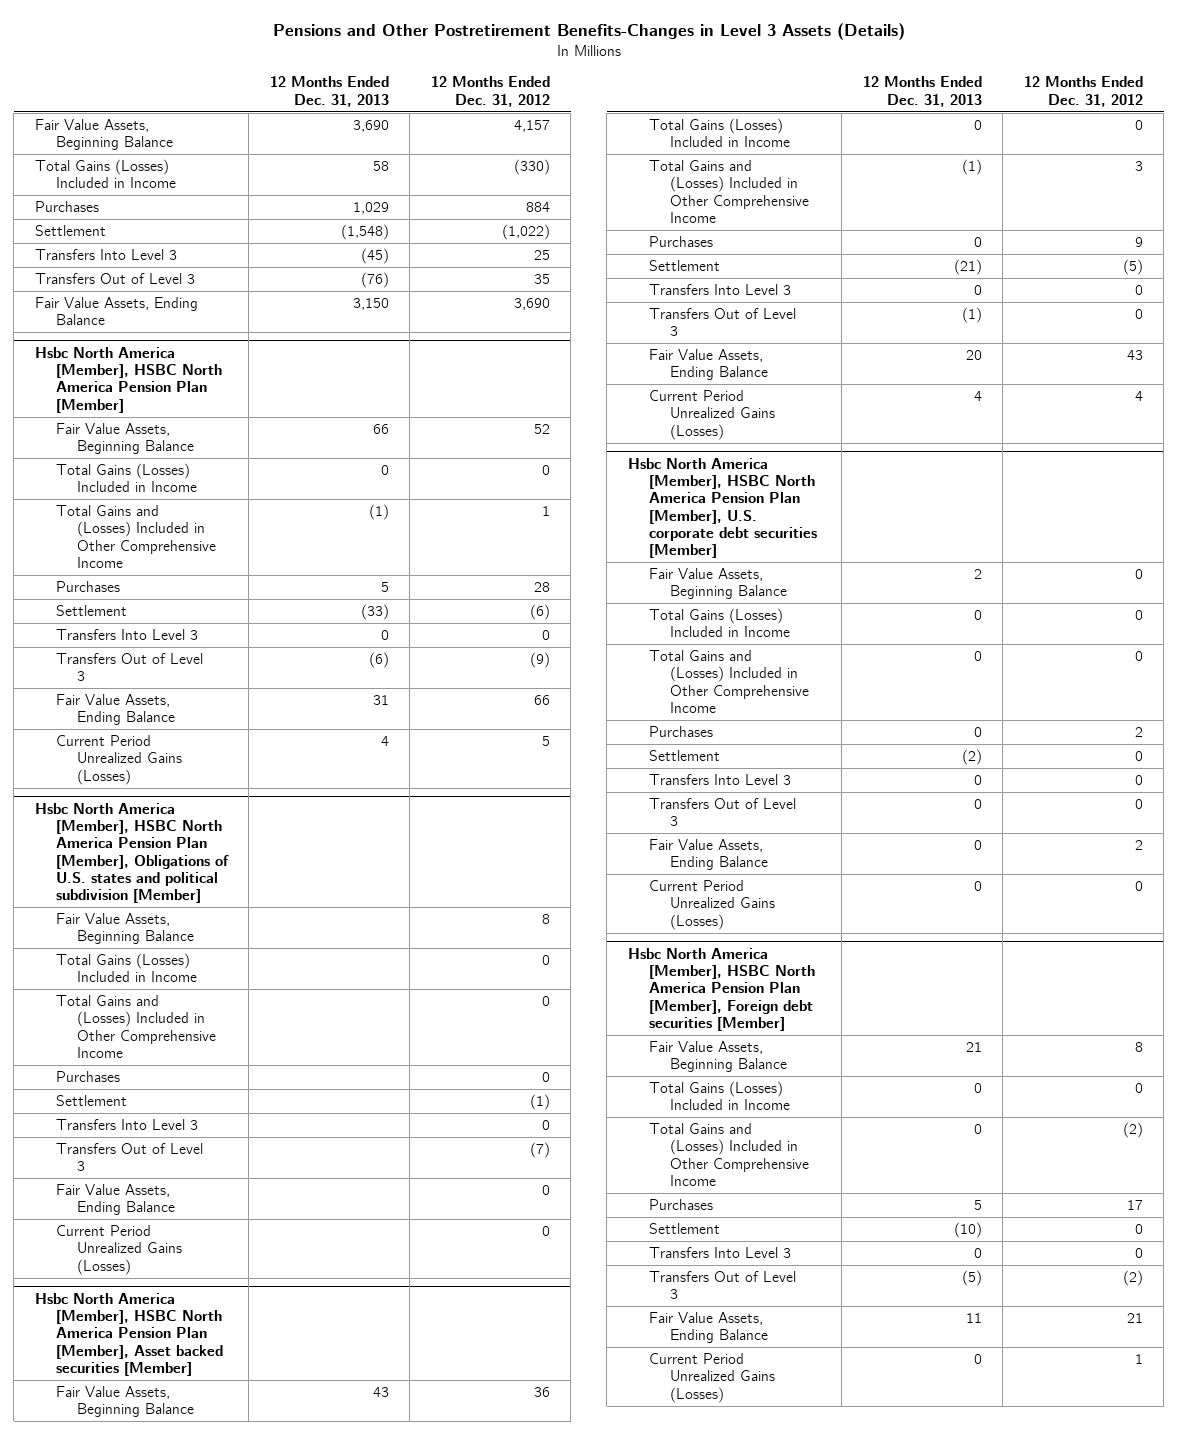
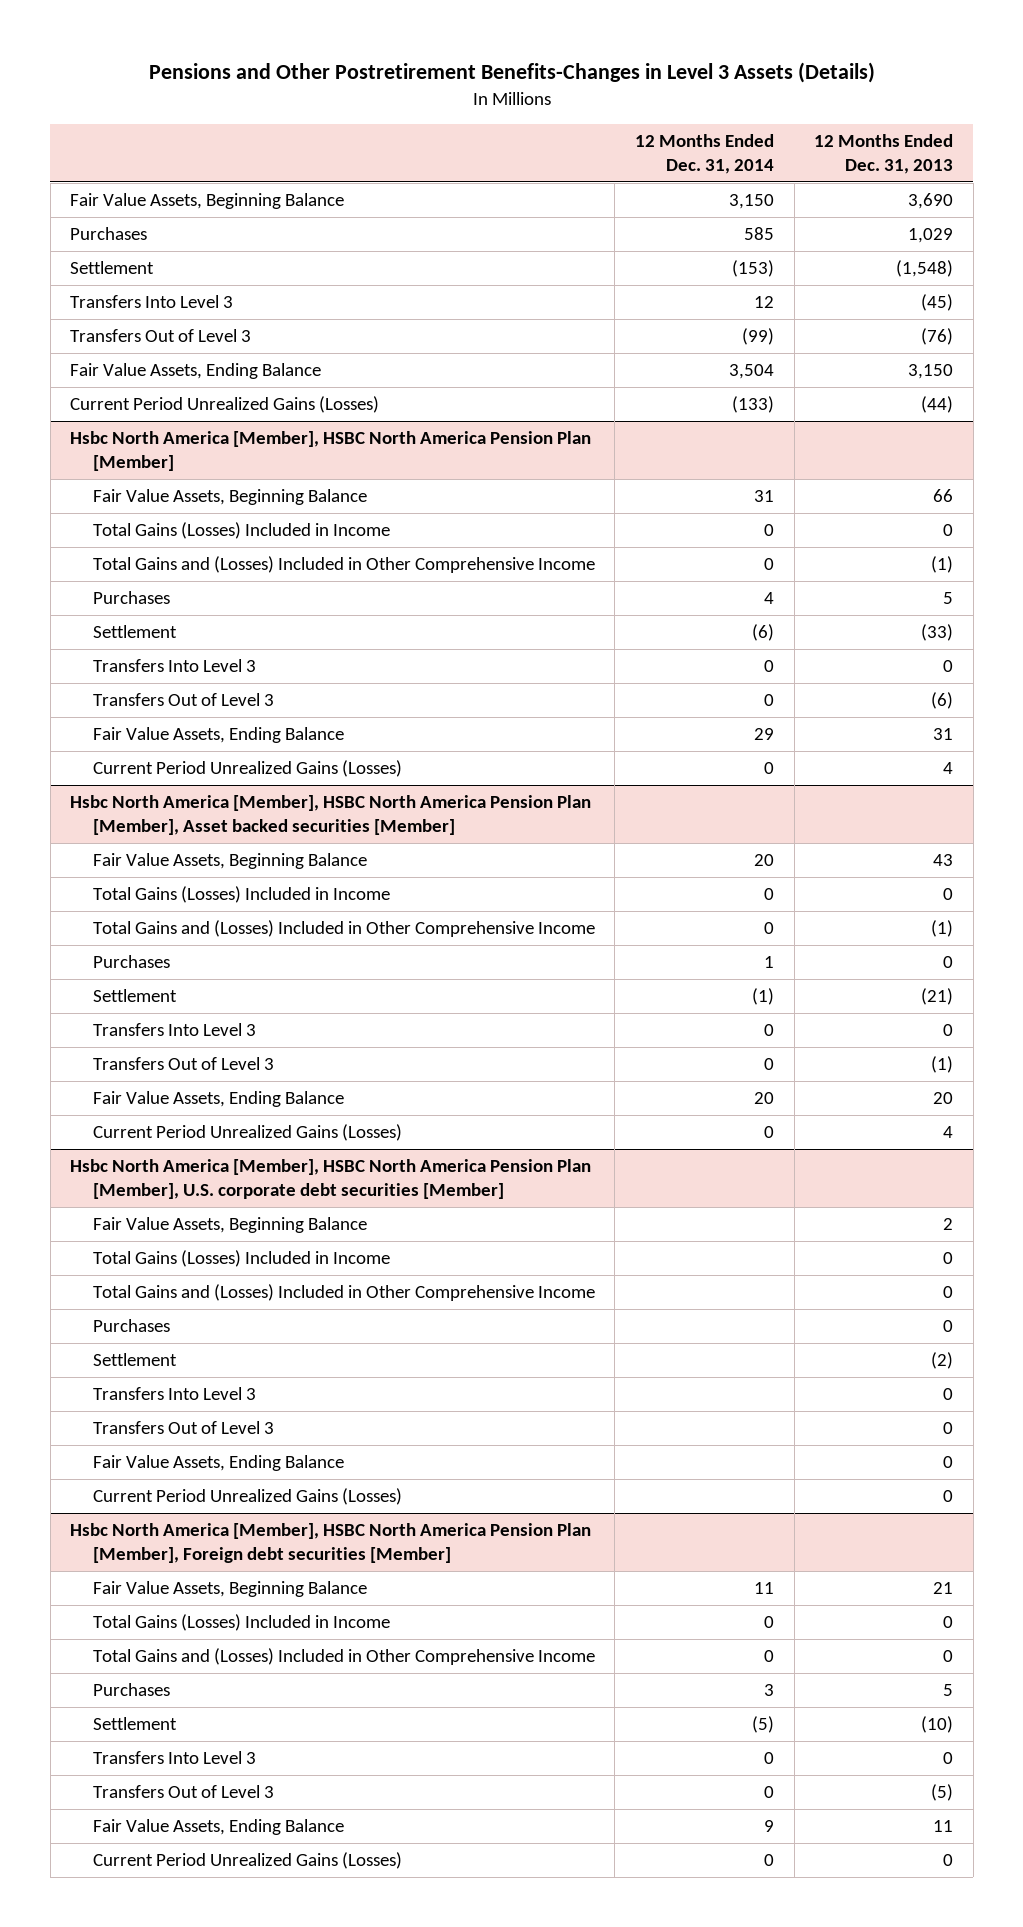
- | 12 Months Ended Dec. 31, 2013 | 12 Months Ended Dec. 31, 2012
+ | 12 Months Ended Dec. 31, 2014 | 12 Months Ended Dec. 31, 2013
- Total Gains (Losses) Included in Income | 58 | (330)
+ Current Period Unrealized Gains (Losses) | (133) | (44)
- Hsbc North America [Member], HSBC North America Pension Plan [Member], Obligations of U.S. states and political subdivision [Member]
- Fair Value Assets, Beginning Balance | | 8
- Total Gains (Losses) Included in Income | | 0
- Total Gains and (Losses) Included in Other Comprehensive Income | | 0
- Purchases | | 0
- Settlement | | (1)
- Transfers Into Level 3 | | 0
- Transfers Out of Level 3 | | (7)
- Fair Value Assets, Ending Balance | | 0
- Current Period Unrealized Gains (Losses) | | 0

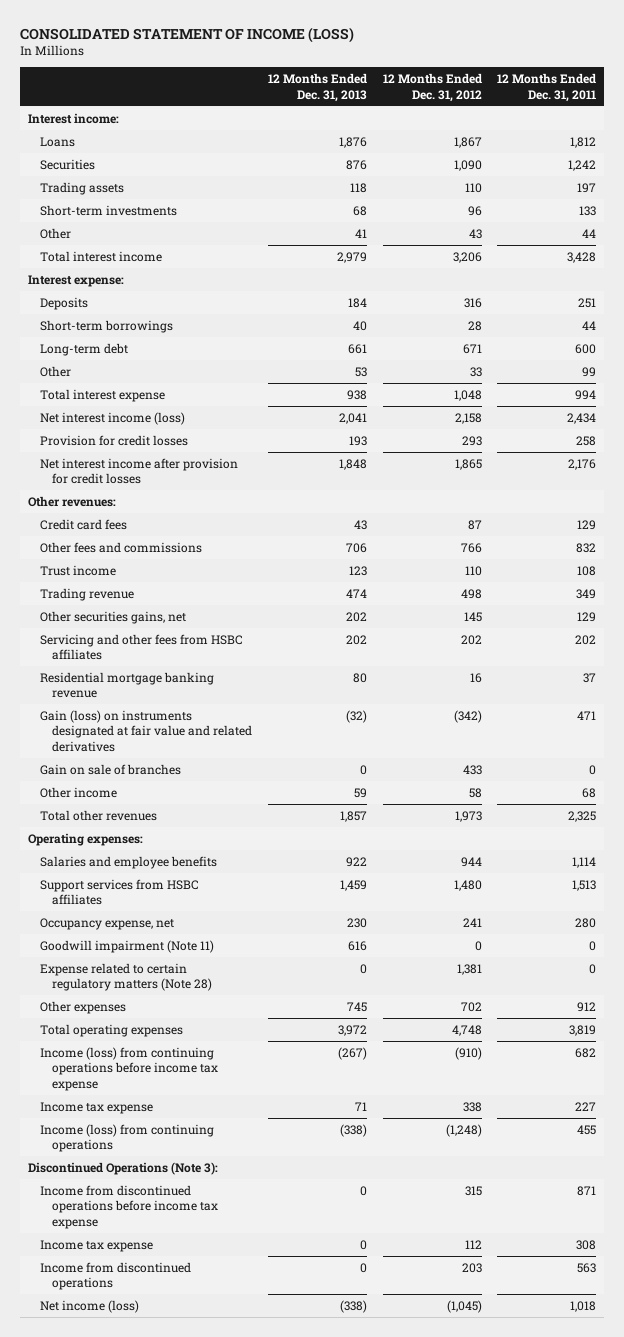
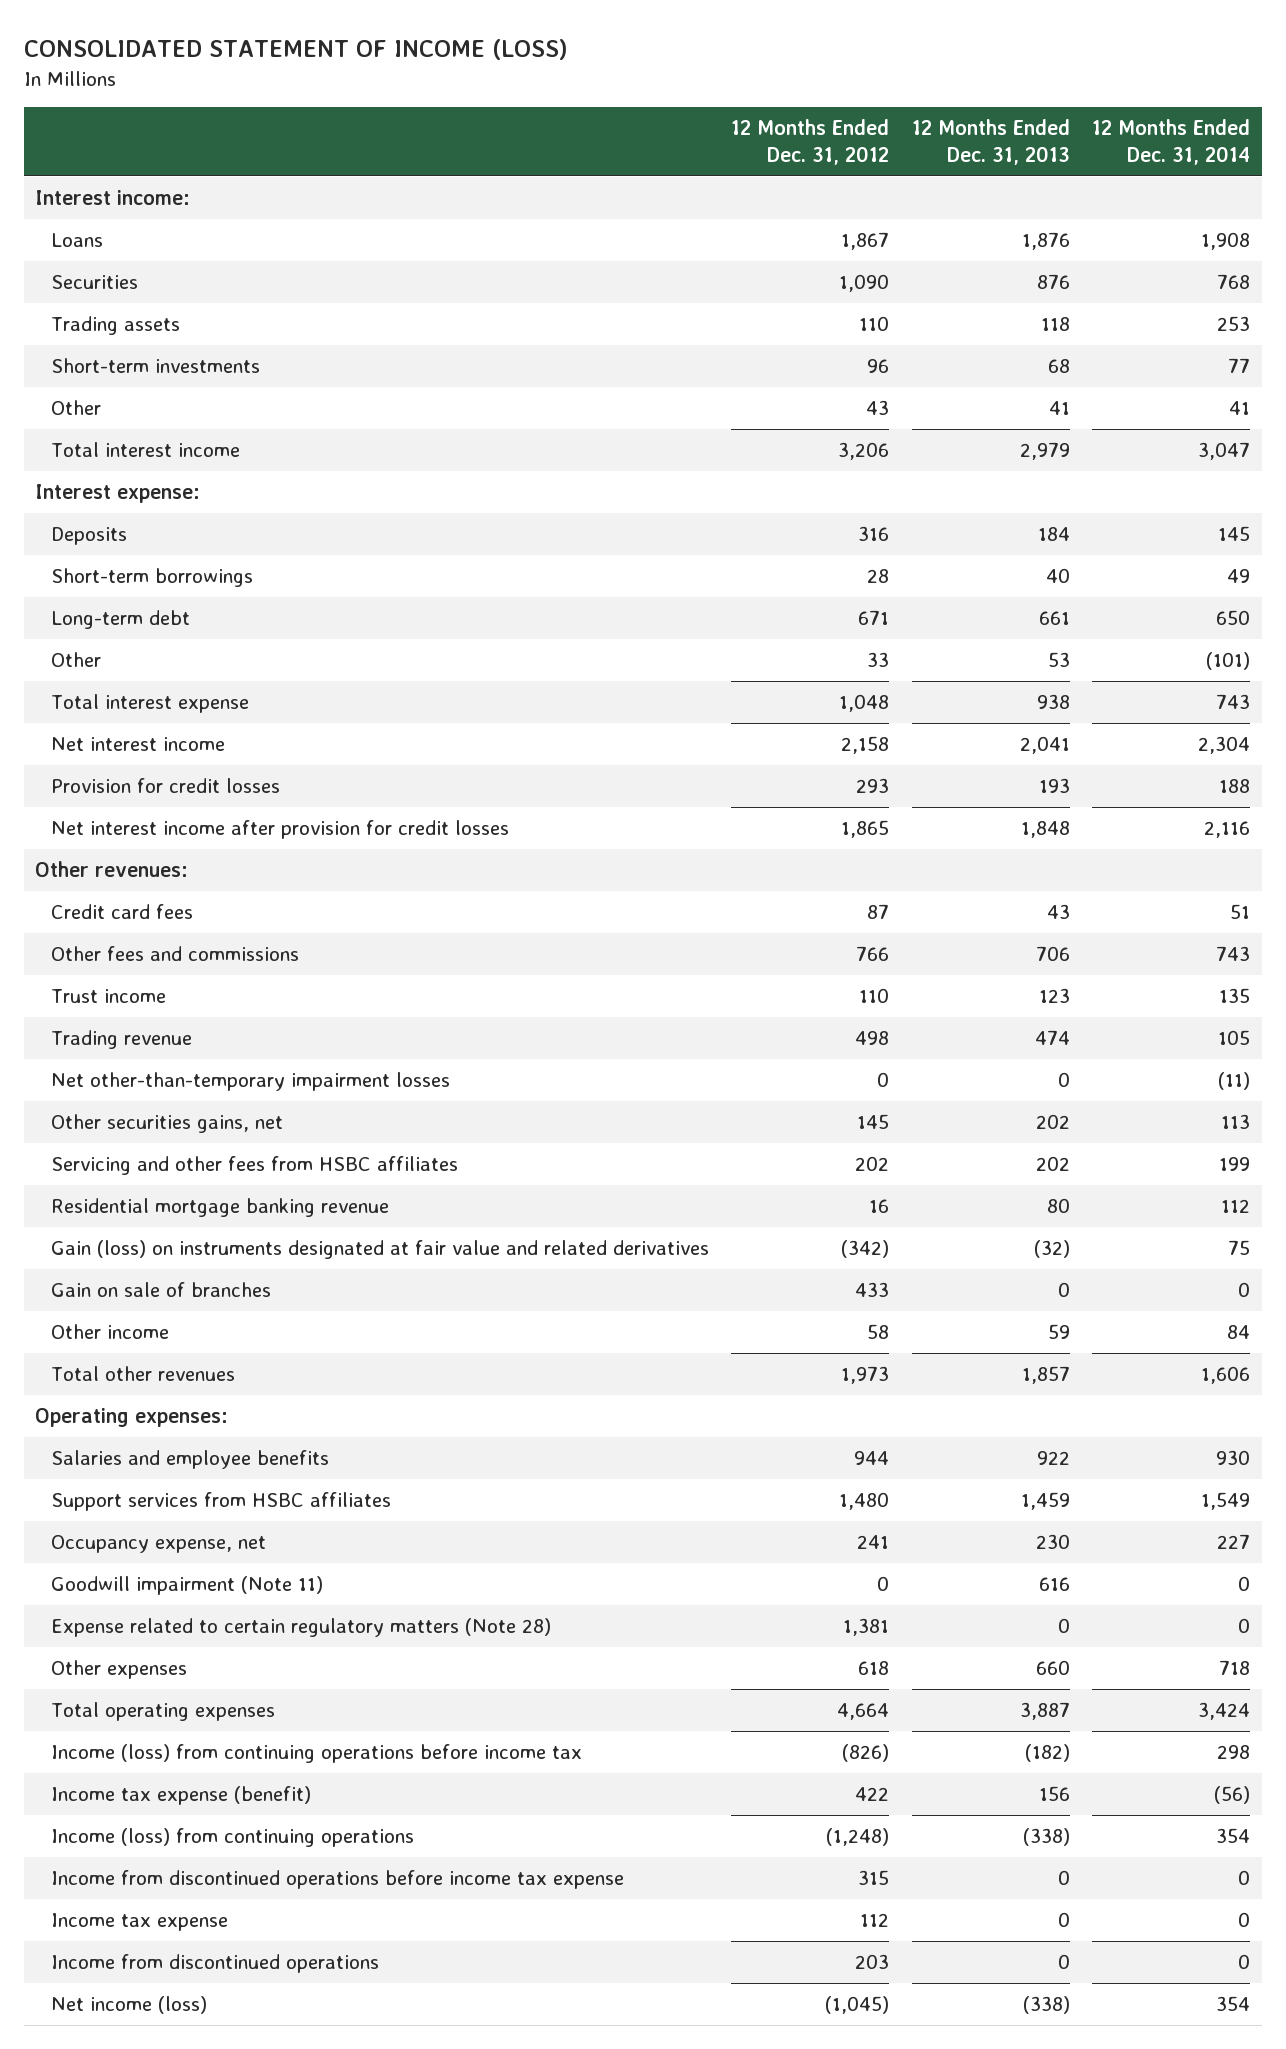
- | 12 Months Ended Dec. 31, 2013 | 12 Months Ended Dec. 31, 2012 | 12 Months Ended Dec. 31, 2011
+ | 12 Months Ended Dec. 31, 2012 | 12 Months Ended Dec. 31, 2013 | 12 Months Ended Dec. 31, 2014
- Net interest income (loss) | 2,041 | 2,158 | 2,434
+ Net interest income | 2,158 | 2,041 | 2,304
+ Net other-than-temporary impairment losses | 0 | 0 | (11)
- Other expenses | 745 | 702 | 912
- Total operating expenses | 3,972 | 4,748 | 3,819
- Income (loss) from continuing operations before income tax expense | (267) | (910) | 682
- Income tax expense | 71 | 338 | 227
+ Other expenses | 618 | 660 | 718
+ Total operating expenses | 4,664 | 3,887 | 3,424
+ Income (loss) from continuing operations before income tax | (826) | (182) | 298
+ Income tax expense (benefit) | 422 | 156 | (56)
- Discontinued Operations (Note 3):

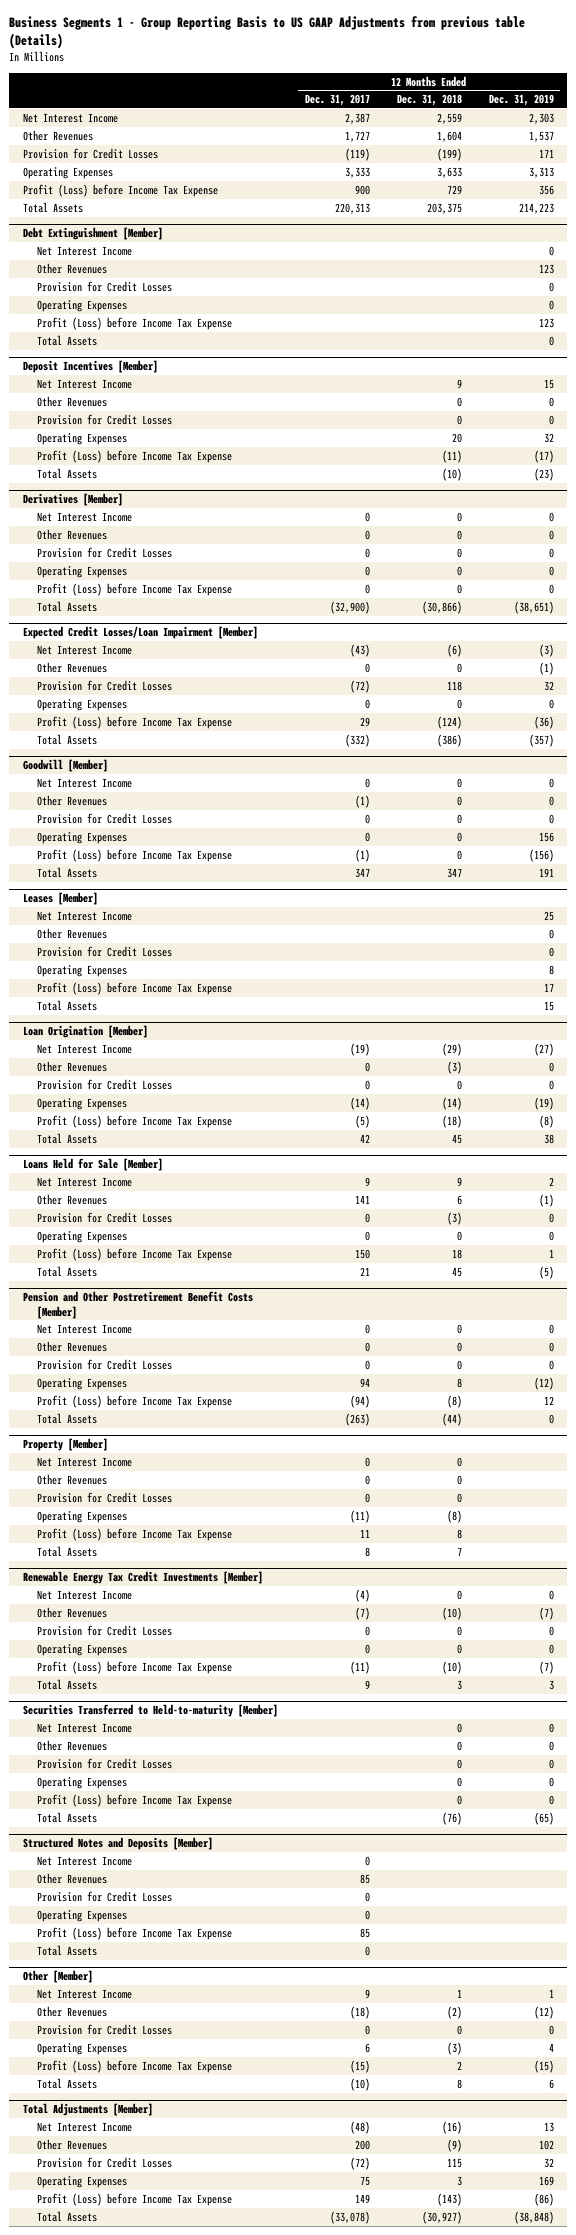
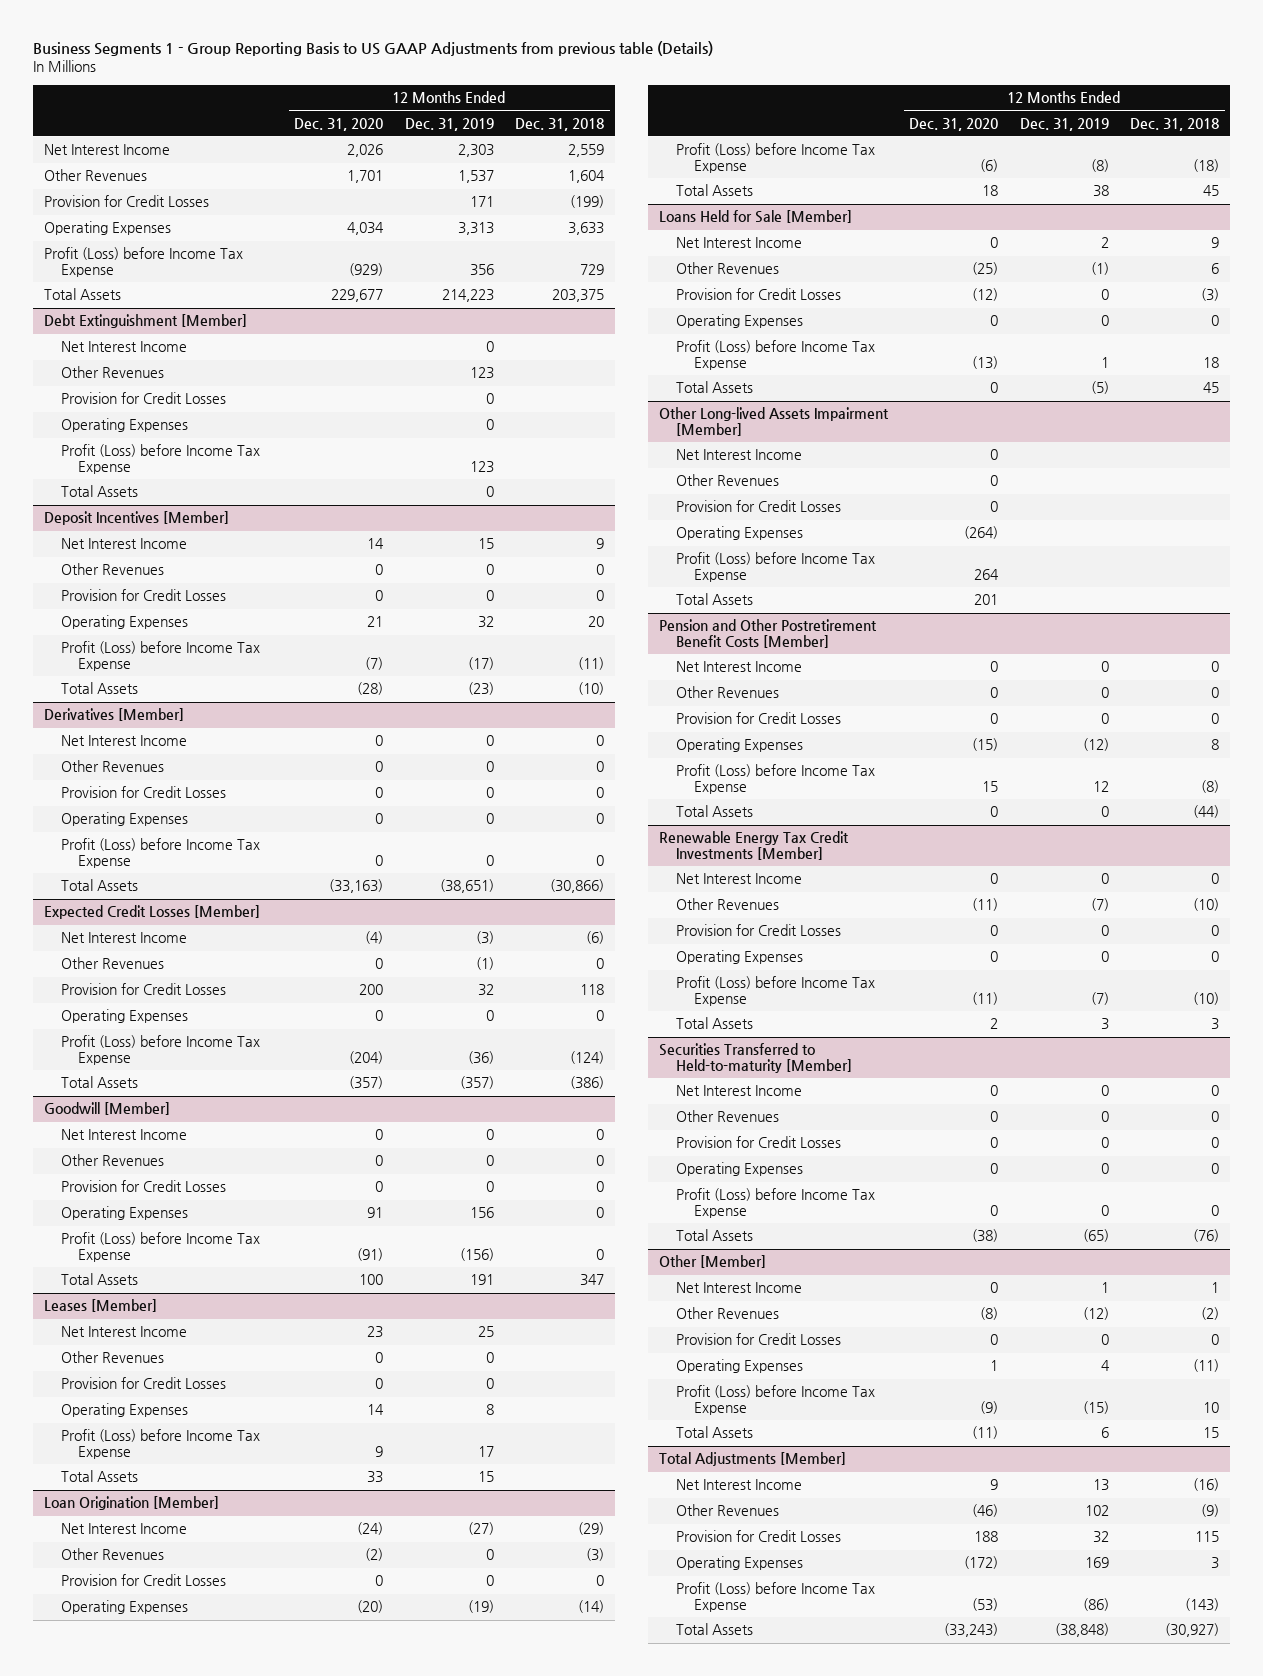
- | 12 Months Ended Dec. 31, 2017 | 12 Months Ended Dec. 31, 2018 | 12 Months Ended Dec. 31, 2019
+ | 12 Months Ended Dec. 31, 2020 | 12 Months Ended Dec. 31, 2019 | 12 Months Ended Dec. 31, 2018
- Expected Credit Losses/Loan Impairment [Member]
+ Expected Credit Losses [Member]
+ Other Long-lived Assets Impairment [Member]
+ Net Interest Income | 0 | |
+ Other Revenues | 0 | |
+ Provision for Credit Losses | 0 | |
+ Operating Expenses | (264) | |
+ Profit (Loss) before Income Tax Expense | 264 | |
+ Total Assets | 201 | |
- Property [Member]
- Net Interest Income | 0 | 0 |
- Other Revenues | 0 | 0 |
- Provision for Credit Losses | 0 | 0 |
- Operating Expenses | (11) | (8) |
- Profit (Loss) before Income Tax Expense | 11 | 8 |
- Total Assets | 8 | 7 |
- Structured Notes and Deposits [Member]
- Net Interest Income | 0 | |
- Other Revenues | 85 | |
- Provision for Credit Losses | 0 | |
- Operating Expenses | 0 | |
- Profit (Loss) before Income Tax Expense | 85 | |
- Total Assets | 0 | |
@ Other [Member]
- Operating Expenses | 6 | (3) | 4
- Profit (Loss) before Income Tax Expense | (15) | 2 | (15)
- Total Assets | (10) | 8 | 6
+ Operating Expenses | 1 | 4 | (11)
+ Profit (Loss) before Income Tax Expense | (9) | (15) | 10
+ Total Assets | (11) | 6 | 15

